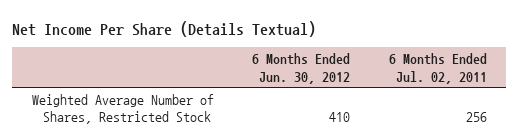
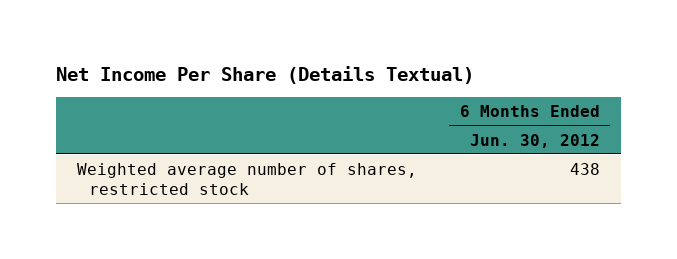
- | 6 Months Ended Jun. 30, 2012 | 6 Months Ended Jul. 02, 2011
+ | 6 Months Ended Jun. 30, 2012
- Weighted Average Number of Shares, Restricted Stock | 410 | 256
+ Weighted average number of shares, restricted stock | 438

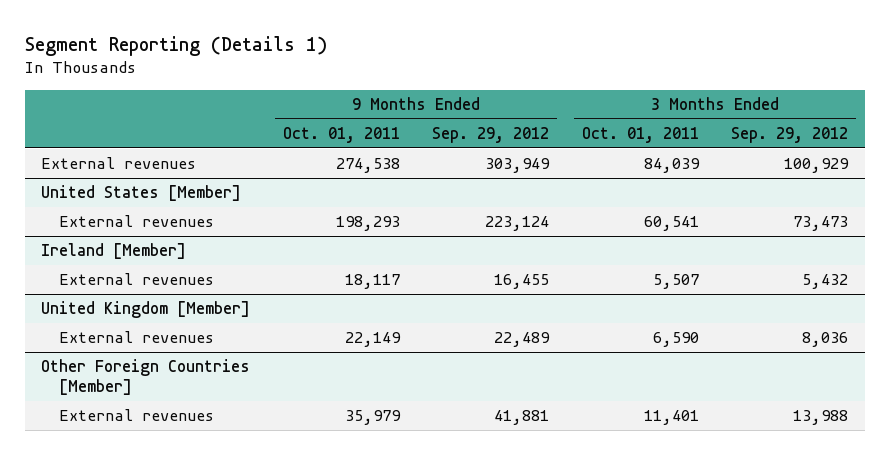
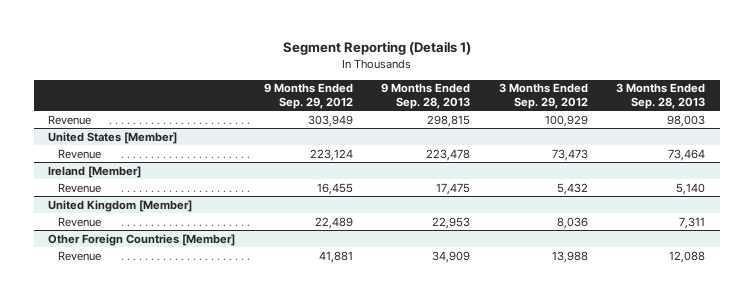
- | 9 Months Ended Oct. 01, 2011 | 9 Months Ended Sep. 29, 2012 | 3 Months Ended Oct. 01, 2011 | 3 Months Ended Sep. 29, 2012
+ | 9 Months Ended Sep. 29, 2012 | 9 Months Ended Sep. 28, 2013 | 3 Months Ended Sep. 29, 2012 | 3 Months Ended Sep. 28, 2013
- External revenues | 274,538 | 303,949 | 84,039 | 100,929
+ Revenue | 303,949 | 298,815 | 100,929 | 98,003
@ United States [Member]
- External revenues | 198,293 | 223,124 | 60,541 | 73,473
+ Revenue | 223,124 | 223,478 | 73,473 | 73,464
@ Ireland [Member]
- External revenues | 18,117 | 16,455 | 5,507 | 5,432
+ Revenue | 16,455 | 17,475 | 5,432 | 5,140
@ United Kingdom [Member]
- External revenues | 22,149 | 22,489 | 6,590 | 8,036
+ Revenue | 22,489 | 22,953 | 8,036 | 7,311
@ Other Foreign Countries [Member]
- External revenues | 35,979 | 41,881 | 11,401 | 13,988
+ Revenue | 41,881 | 34,909 | 13,988 | 12,088

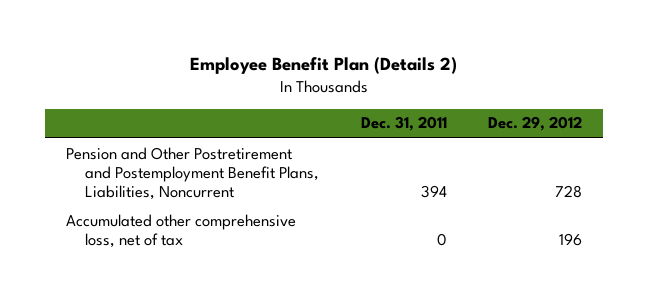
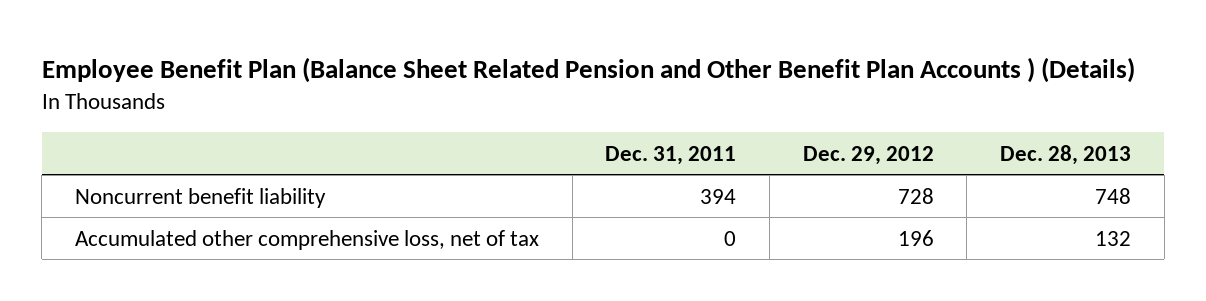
- Employee Benefit Plan (Details 2)
+ Employee Benefit Plan (Balance Sheet Related Pension and Other Benefit Plan Accounts ) (Details)
- | Dec. 31, 2011 | Dec. 29, 2012
+ | Dec. 31, 2011 | Dec. 29, 2012 | Dec. 28, 2013
- Pension and Other Postretirement and Postemployment Benefit Plans, Liabilities, Noncurrent | 394 | 728
+ Noncurrent benefit liability | 394 | 728 | 748

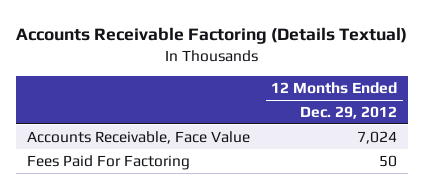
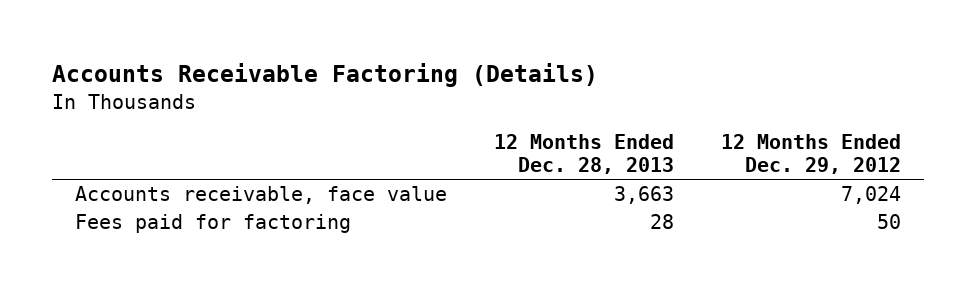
- Accounts Receivable Factoring (Details Textual)
+ Accounts Receivable Factoring (Details)
- | 12 Months Ended Dec. 29, 2012
+ | 12 Months Ended Dec. 28, 2013 | 12 Months Ended Dec. 29, 2012
- Accounts Receivable, Face Value | 7,024
- Fees Paid For Factoring | 50
+ Accounts receivable, face value | 3,663 | 7,024
+ Fees paid for factoring | 28 | 50

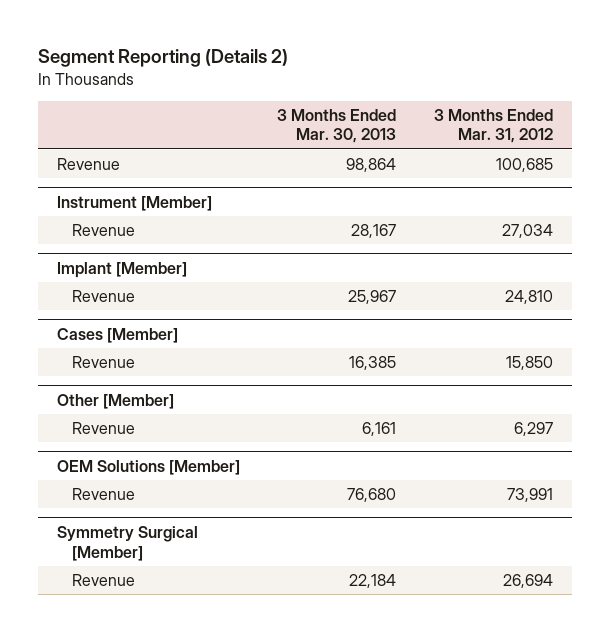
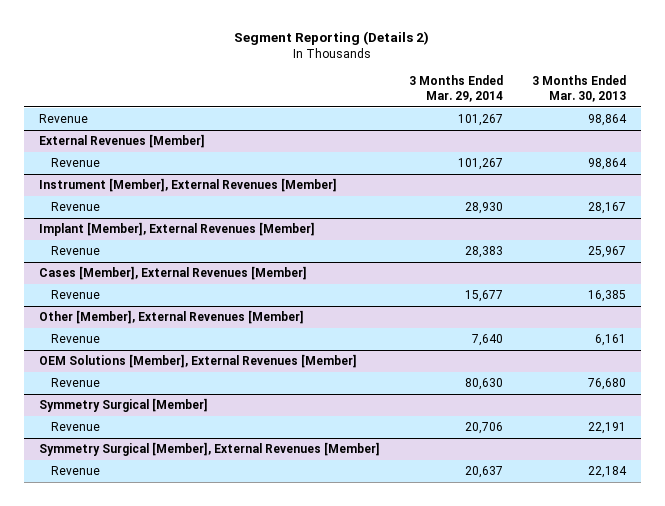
- | 3 Months Ended Mar. 30, 2013 | 3 Months Ended Mar. 31, 2012
+ | 3 Months Ended Mar. 29, 2014 | 3 Months Ended Mar. 30, 2013
- Instrument [Member]
+ External Revenues [Member]
+ Revenue | 101,267 | 98,864
+ Instrument [Member], External Revenues [Member]
- Implant [Member]
+ Implant [Member], External Revenues [Member]
- Cases [Member]
+ Cases [Member], External Revenues [Member]
- Other [Member]
+ Other [Member], External Revenues [Member]
- OEM Solutions [Member]
+ OEM Solutions [Member], External Revenues [Member]
@ Symmetry Surgical [Member]
+ Revenue | 20,706 | 22,191
+ Symmetry Surgical [Member], External Revenues [Member]

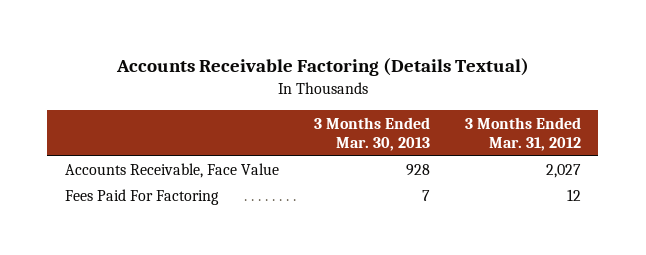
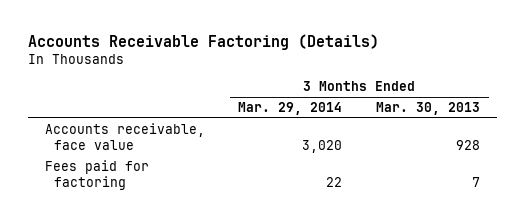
- Accounts Receivable Factoring (Details Textual)
+ Accounts Receivable Factoring (Details)
- | 3 Months Ended Mar. 30, 2013 | 3 Months Ended Mar. 31, 2012
+ | 3 Months Ended Mar. 29, 2014 | 3 Months Ended Mar. 30, 2013
- Accounts Receivable, Face Value | 928 | 2,027
- Fees Paid For Factoring | 7 | 12
+ Accounts receivable, face value | 3,020 | 928
+ Fees paid for factoring | 22 | 7

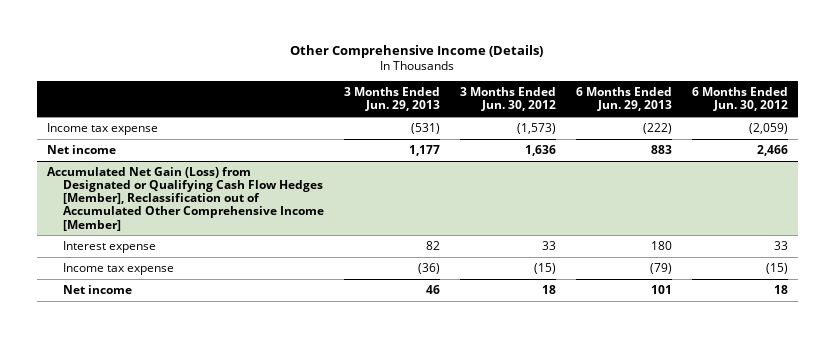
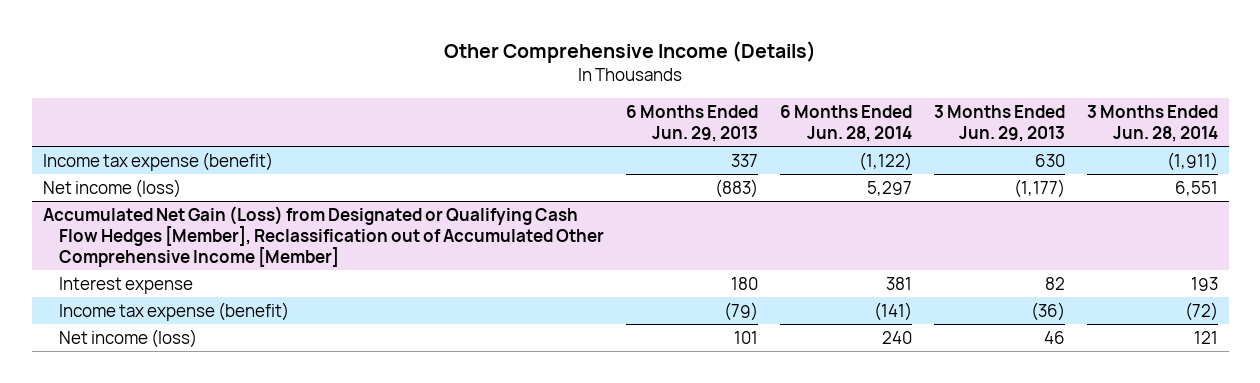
- | 3 Months Ended Jun. 29, 2013 | 3 Months Ended Jun. 30, 2012 | 6 Months Ended Jun. 29, 2013 | 6 Months Ended Jun. 30, 2012
+ | 6 Months Ended Jun. 29, 2013 | 6 Months Ended Jun. 28, 2014 | 3 Months Ended Jun. 29, 2013 | 3 Months Ended Jun. 28, 2014
- Income tax expense | (531) | (1,573) | (222) | (2,059)
- Net income | 1,177 | 1,636 | 883 | 2,466
+ Income tax expense (benefit) | 337 | (1,122) | 630 | (1,911)
+ Net income (loss) | (883) | 5,297 | (1,177) | 6,551
@ Accumulated Net Gain (Loss) from Designated or Qualifying Cash Flow Hedges [Member], Reclassification out of Accumulated Other Comprehensive Income [Member]
- Income tax expense | (36) | (15) | (79) | (15)
- Net income | 46 | 18 | 101 | 18
+ Income tax expense (benefit) | (79) | (141) | (36) | (72)
+ Net income (loss) | 101 | 240 | 46 | 121

